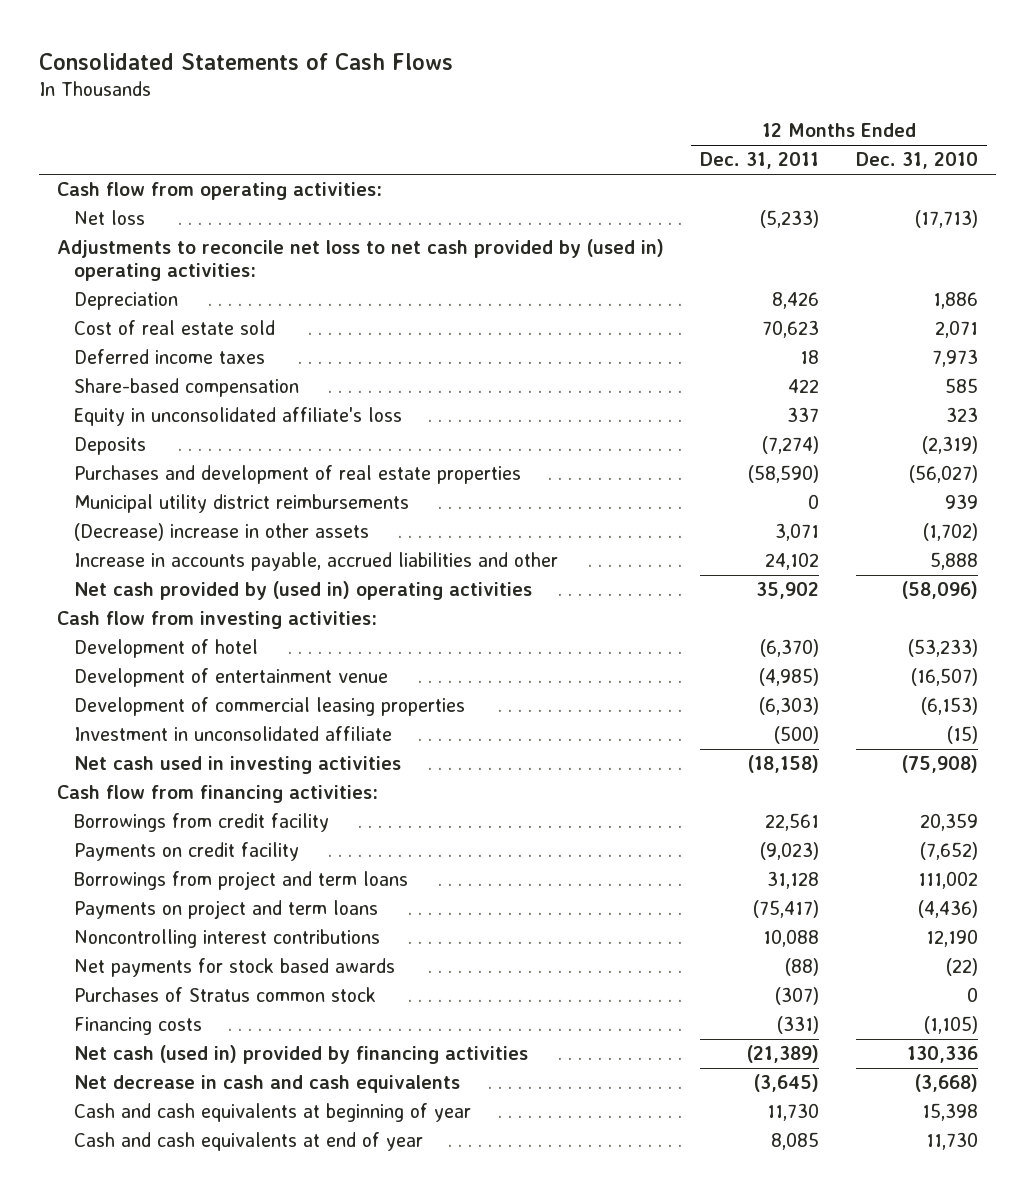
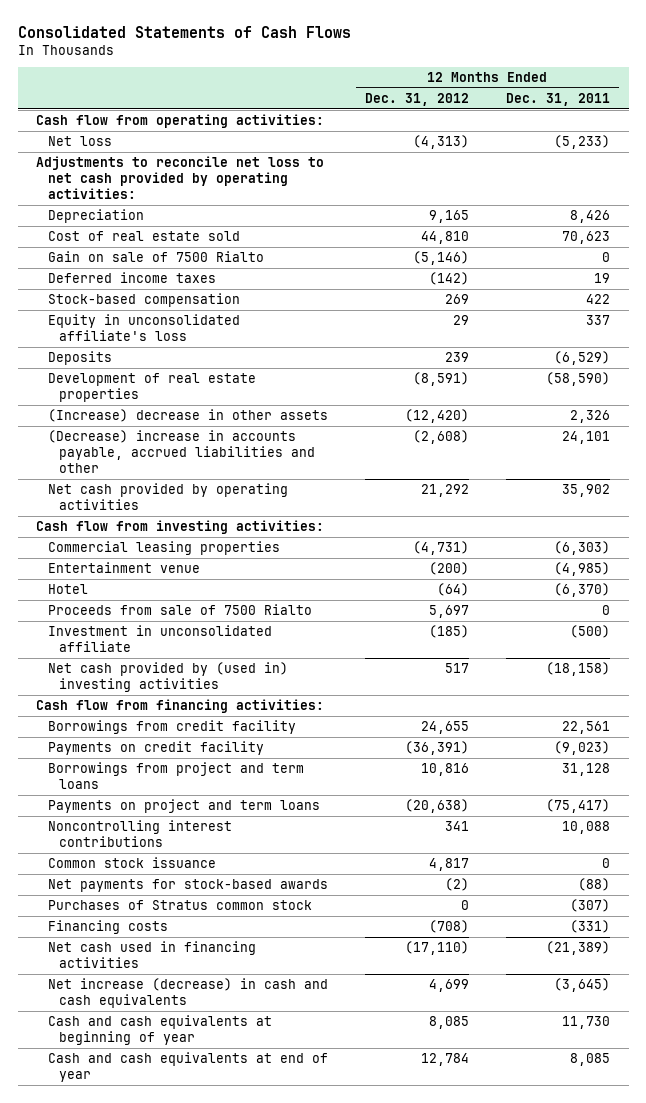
- | 12 Months Ended Dec. 31, 2011 | 12 Months Ended Dec. 31, 2010
+ | 12 Months Ended Dec. 31, 2012 | 12 Months Ended Dec. 31, 2011
- Adjustments to reconcile net loss to net cash provided by (used in) operating activities:
+ Adjustments to reconcile net loss to net cash provided by operating activities:
- Deferred income taxes | 18 | 7,973
- Share-based compensation | 422 | 585
+ Gain on sale of 7500 Rialto | (5,146) | 0
+ Deferred income taxes | (142) | 19
+ Stock-based compensation | 269 | 422
- Deposits | (7,274) | (2,319)
- Purchases and development of real estate properties | (58,590) | (56,027)
- Municipal utility district reimbursements | 0 | 939
- (Decrease) increase in other assets | 3,071 | (1,702)
- Increase in accounts payable, accrued liabilities and other | 24,102 | 5,888
- Net cash provided by (used in) operating activities | 35,902 | (58,096)
+ Deposits | 239 | (6,529)
+ Development of real estate properties | (8,591) | (58,590)
+ (Increase) decrease in other assets | (12,420) | 2,326
+ (Decrease) increase in accounts payable, accrued liabilities and other | (2,608) | 24,101
+ Net cash provided by operating activities | 21,292 | 35,902
- Development of hotel | (6,370) | (53,233)
- Development of entertainment venue | (4,985) | (16,507)
- Development of commercial leasing properties | (6,303) | (6,153)
+ Commercial leasing properties | (4,731) | (6,303)
+ Entertainment venue | (200) | (4,985)
+ Hotel | (64) | (6,370)
+ Proceeds from sale of 7500 Rialto | 5,697 | 0
- Net cash used in investing activities | (18,158) | (75,908)
+ Net cash provided by (used in) investing activities | 517 | (18,158)
- Net payments for stock based awards | (88) | (22)
+ Common stock issuance | 4,817 | 0
+ Net payments for stock-based awards | (2) | (88)
- Net cash (used in) provided by financing activities | (21,389) | 130,336
- Net decrease in cash and cash equivalents | (3,645) | (3,668)
+ Net cash used in financing activities | (17,110) | (21,389)
+ Net increase (decrease) in cash and cash equivalents | 4,699 | (3,645)

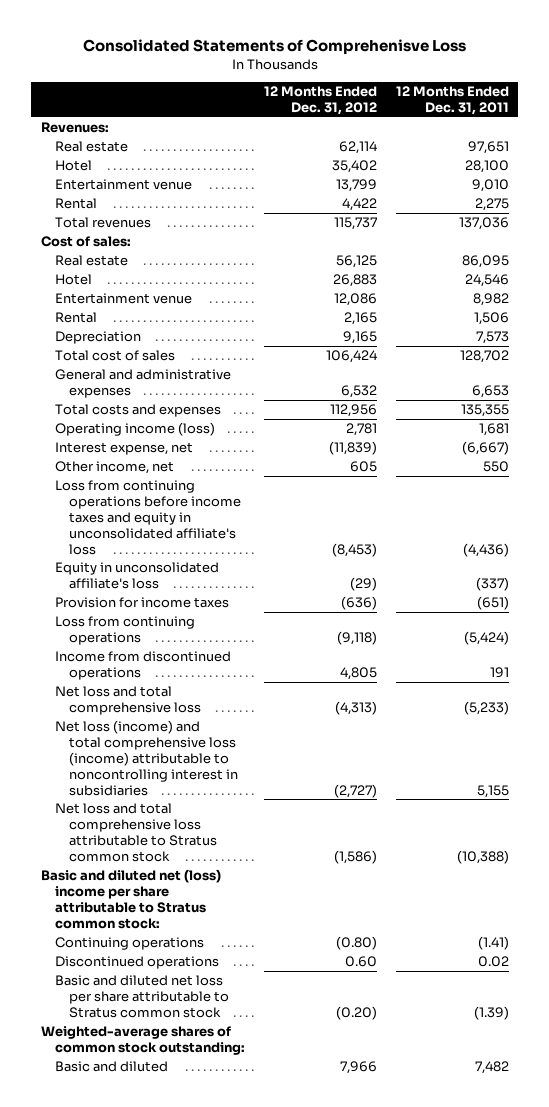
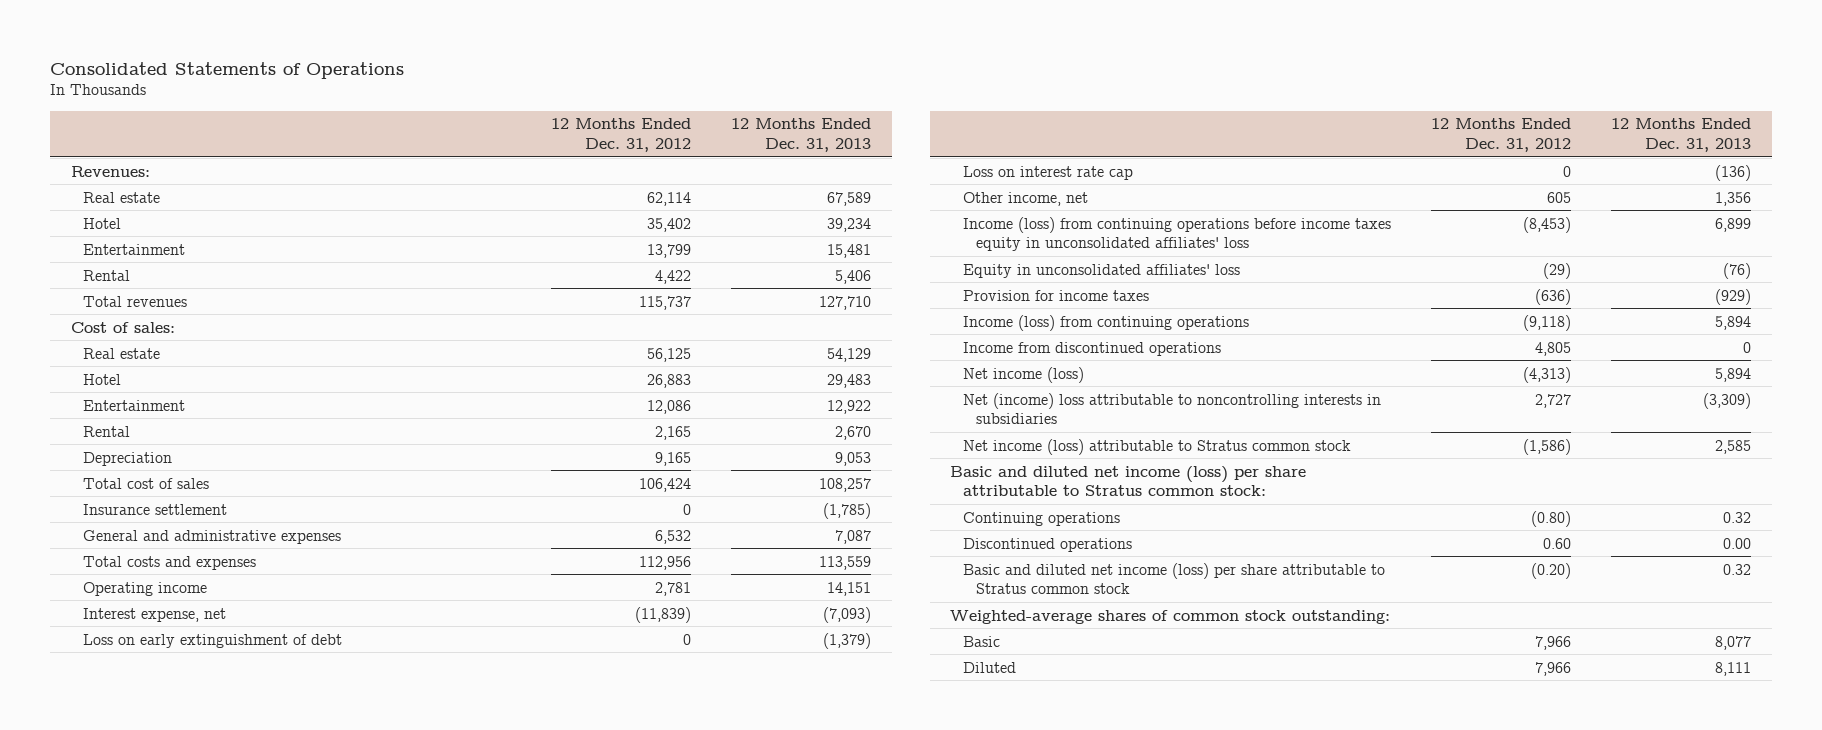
- Consolidated Statements of Comprehenisve Loss
+ Consolidated Statements of Operations
- | 12 Months Ended Dec. 31, 2012 | 12 Months Ended Dec. 31, 2011
+ | 12 Months Ended Dec. 31, 2012 | 12 Months Ended Dec. 31, 2013
- Entertainment venue | 13,799 | 9,010
+ Entertainment | 13,799 | 15,481
- Entertainment venue | 12,086 | 8,982
+ Entertainment | 12,086 | 12,922
+ Insurance settlement | 0 | (1,785)
- Operating income (loss) | 2,781 | 1,681
+ Operating income | 2,781 | 14,151
+ Loss on early extinguishment of debt | 0 | (1,379)
+ Loss on interest rate cap | 0 | (136)
- Loss from continuing operations before income taxes and equity in unconsolidated affiliate's loss | (8,453) | (4,436)
- Equity in unconsolidated affiliate's loss | (29) | (337)
+ Income (loss) from continuing operations before income taxes equity in unconsolidated affiliates' loss | (8,453) | 6,899
+ Equity in unconsolidated affiliates' loss | (29) | (76)
- Loss from continuing operations | (9,118) | (5,424)
+ Income (loss) from continuing operations | (9,118) | 5,894
- Net loss and total comprehensive loss | (4,313) | (5,233)
- Net loss (income) and total comprehensive loss (income) attributable to noncontrolling interest in subsidiaries | (2,727) | 5,155
- Net loss and total comprehensive loss attributable to Stratus common stock | (1,586) | (10,388)
- Basic and diluted net (loss) income per share attributable to Stratus common stock:
+ Net income (loss) | (4,313) | 5,894
+ Net (income) loss attributable to noncontrolling interests in subsidiaries | 2,727 | (3,309)
+ Net income (loss) attributable to Stratus common stock | (1,586) | 2,585
+ Basic and diluted net income (loss) per share attributable to Stratus common stock:
- Basic and diluted net loss per share attributable to Stratus common stock | (0.20) | (1.39)
+ Basic and diluted net income (loss) per share attributable to Stratus common stock | (0.20) | 0.32
- Basic and diluted | 7,966 | 7,482
+ Basic | 7,966 | 8,077
+ Diluted | 7,966 | 8,111

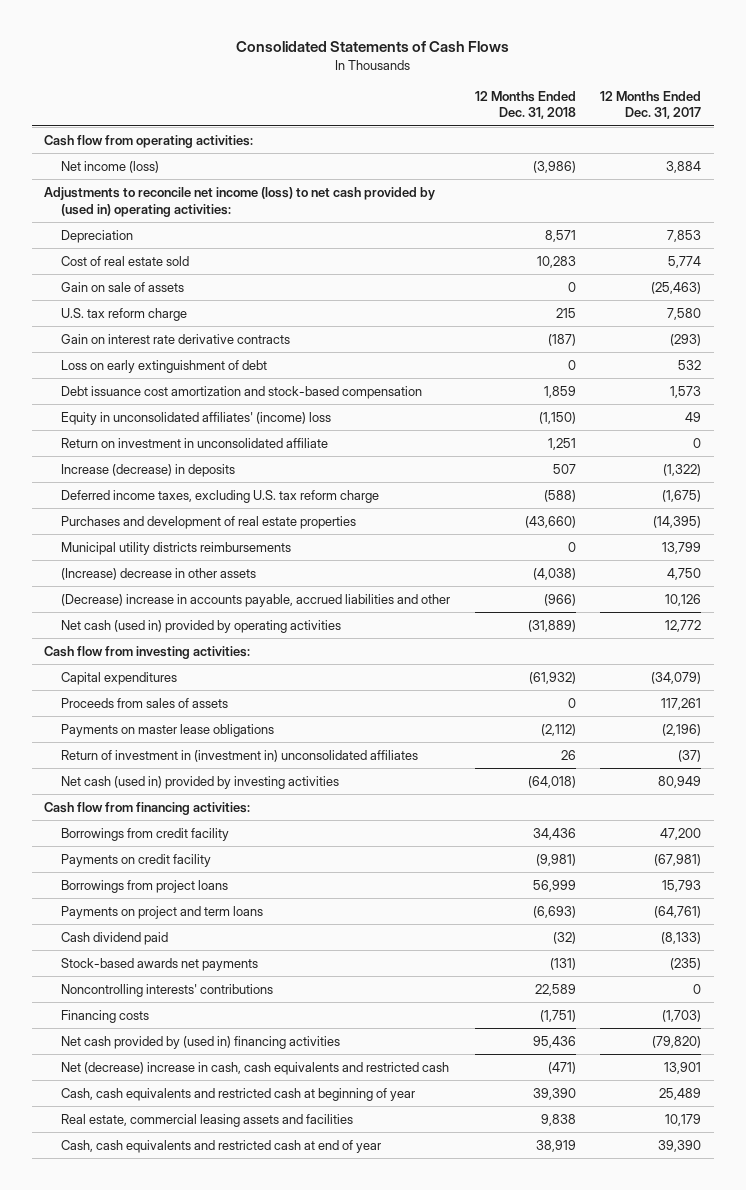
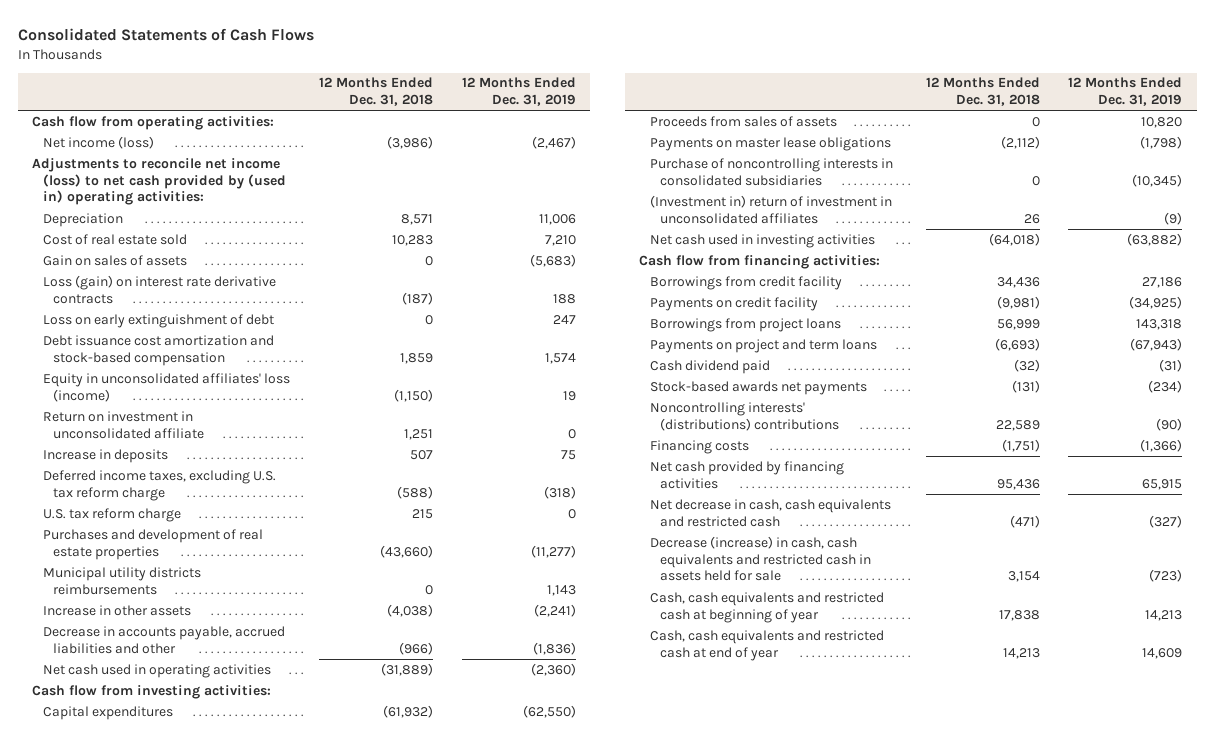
- | 12 Months Ended Dec. 31, 2018 | 12 Months Ended Dec. 31, 2017
+ | 12 Months Ended Dec. 31, 2018 | 12 Months Ended Dec. 31, 2019
- Gain on sale of assets | 0 | (25,463)
- Gain on interest rate derivative contracts | (187) | (293)
+ Gain on sales of assets | 0 | (5,683)
+ Loss (gain) on interest rate derivative contracts | (187) | 188
- Equity in unconsolidated affiliates' (income) loss | (1,150) | 49
+ Equity in unconsolidated affiliates' loss (income) | (1,150) | 19
- Increase (decrease) in deposits | 507 | (1,322)
+ Increase in deposits | 507 | 75
moved down: U.S. tax reform charge | 215 | 0
- (Increase) decrease in other assets | (4,038) | 4,750
- (Decrease) increase in accounts payable, accrued liabilities and other | (966) | 10,126
- Net cash (used in) provided by operating activities | (31,889) | 12,772
+ Increase in other assets | (4,038) | (2,241)
+ Decrease in accounts payable, accrued liabilities and other | (966) | (1,836)
+ Net cash used in operating activities | (31,889) | (2,360)
- Return of investment in (investment in) unconsolidated affiliates | 26 | (37)
- Net cash (used in) provided by investing activities | (64,018) | 80,949
+ Purchase of noncontrolling interests in consolidated subsidiaries | 0 | (10,345)
+ (Investment in) return of investment in unconsolidated affiliates | 26 | (9)
+ Net cash used in investing activities | (64,018) | (63,882)
- Noncontrolling interests' contributions | 22,589 | 0
+ Noncontrolling interests' (distributions) contributions | 22,589 | (90)
- Net cash provided by (used in) financing activities | 95,436 | (79,820)
- Net (decrease) increase in cash, cash equivalents and restricted cash | (471) | 13,901
- Cash, cash equivalents and restricted cash at beginning of year | 39,390 | 25,489
- Real estate, commercial leasing assets and facilities | 9,838 | 10,179
- Cash, cash equivalents and restricted cash at end of year | 38,919 | 39,390
+ Net cash provided by financing activities | 95,436 | 65,915
+ Net decrease in cash, cash equivalents and restricted cash | (471) | (327)
+ Decrease (increase) in cash, cash equivalents and restricted cash in assets held for sale | 3,154 | (723)
+ Cash, cash equivalents and restricted cash at beginning of year | 17,838 | 14,213
+ Cash, cash equivalents and restricted cash at end of year | 14,213 | 14,609

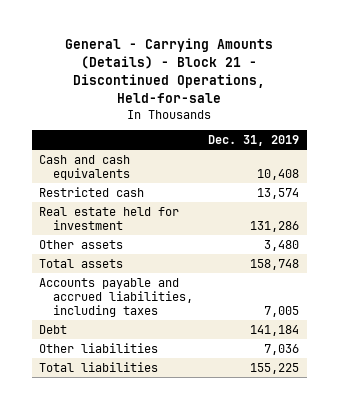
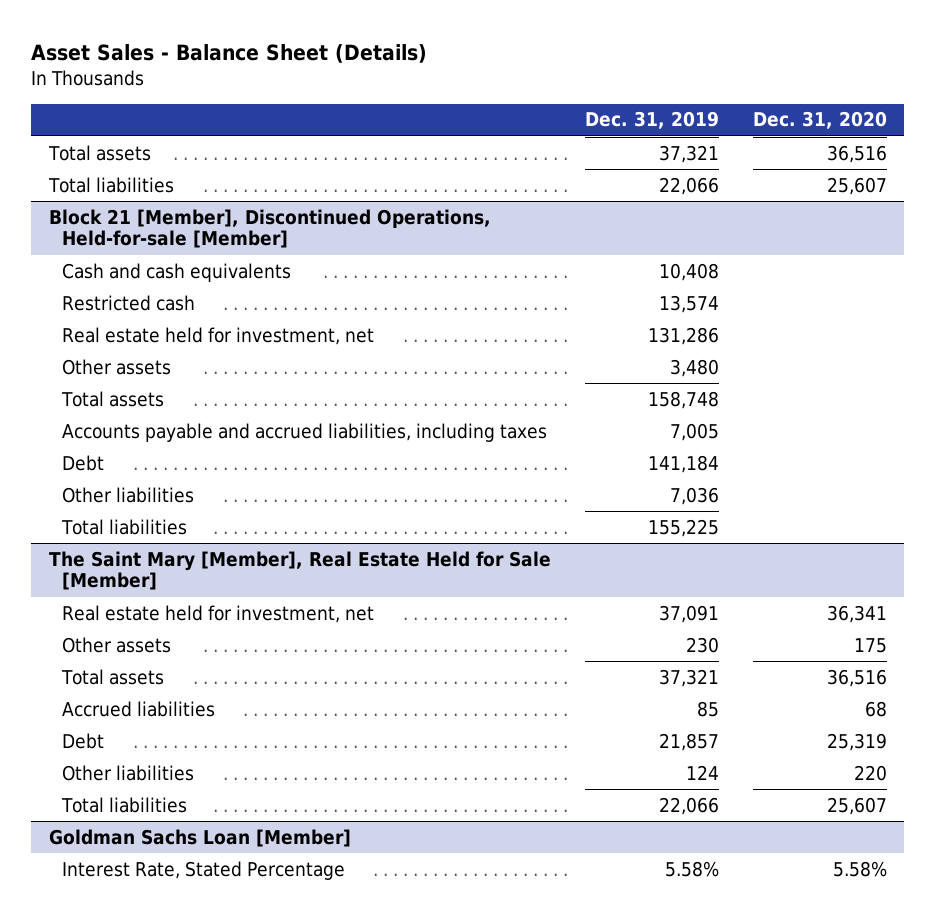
- General - Carrying Amounts (Details) - Block 21 - Discontinued Operations, Held-for-sale
+ Asset Sales - Balance Sheet (Details)
- | Dec. 31, 2019
+ | Dec. 31, 2019 | Dec. 31, 2020
+ Total assets | 37,321 | 36,516
+ Total liabilities | 22,066 | 25,607
+ Block 21 [Member], Discontinued Operations, Held-for-sale [Member]
- Real estate held for investment | 131,286
+ Real estate held for investment, net | 131,286 |
+ The Saint Mary [Member], Real Estate Held for Sale [Member]
+ Real estate held for investment, net | 37,091 | 36,341
+ Other assets | 230 | 175
+ Total assets | 37,321 | 36,516
+ Accrued liabilities | 85 | 68
+ Debt | 21,857 | 25,319
+ Other liabilities | 124 | 220
+ Total liabilities | 22,066 | 25,607
+ Goldman Sachs Loan [Member]
+ Interest Rate, Stated Percentage | 5.58% | 5.58%

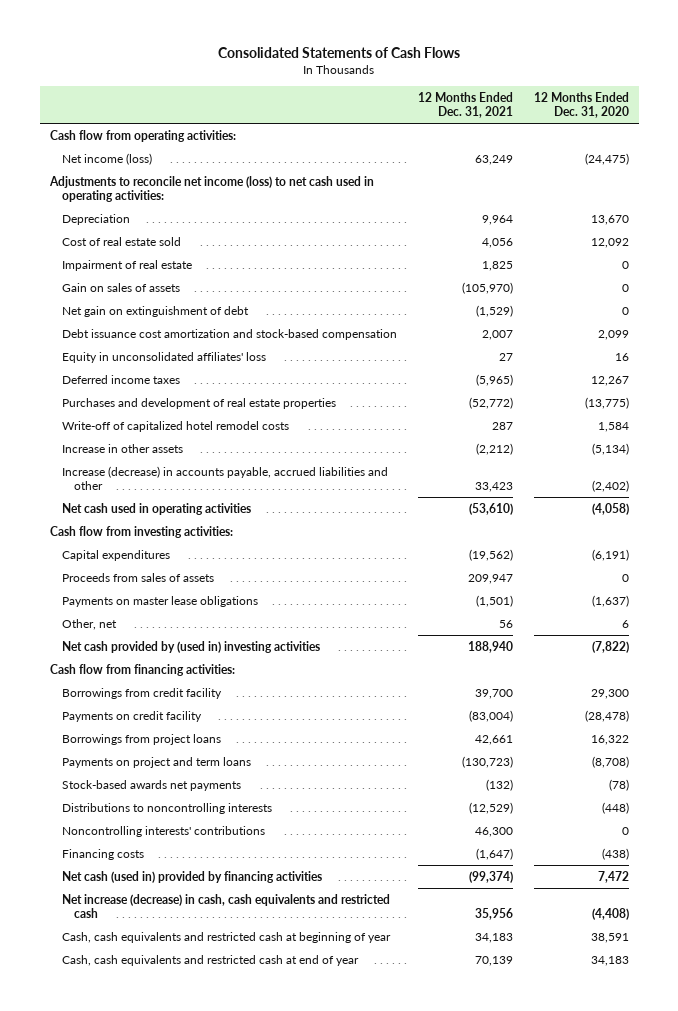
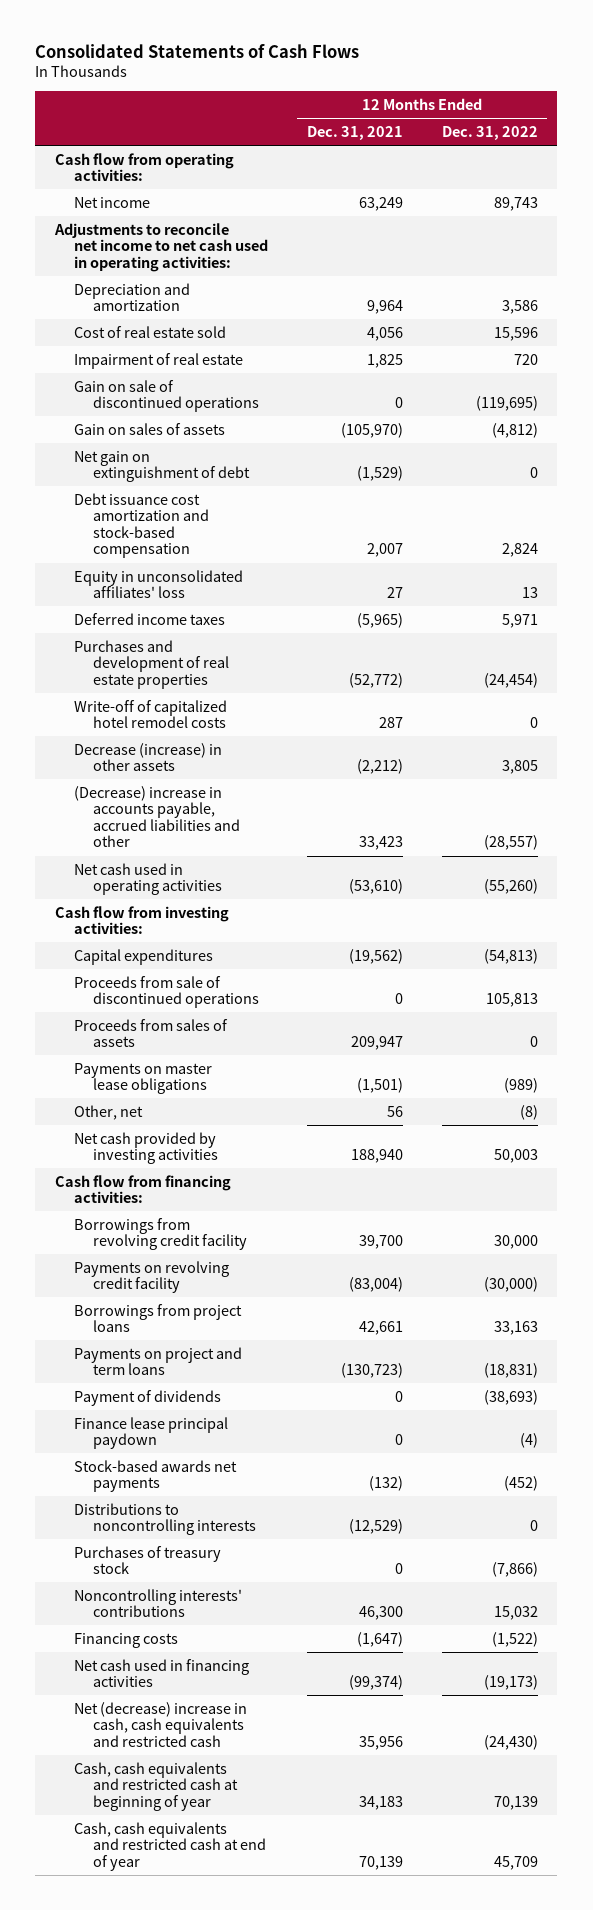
- | 12 Months Ended Dec. 31, 2021 | 12 Months Ended Dec. 31, 2020
+ | 12 Months Ended Dec. 31, 2021 | 12 Months Ended Dec. 31, 2022
- Net income (loss) | 63,249 | (24,475)
- Adjustments to reconcile net income (loss) to net cash used in operating activities:
- Depreciation | 9,964 | 13,670
+ Net income | 63,249 | 89,743
+ Adjustments to reconcile net income to net cash used in operating activities:
+ Depreciation and amortization | 9,964 | 3,586
+ Gain on sale of discontinued operations | 0 | (119,695)
- Increase in other assets | (2,212) | (5,134)
- Increase (decrease) in accounts payable, accrued liabilities and other | 33,423 | (2,402)
+ Decrease (increase) in other assets | (2,212) | 3,805
+ (Decrease) increase in accounts payable, accrued liabilities and other | 33,423 | (28,557)
+ Proceeds from sale of discontinued operations | 0 | 105,813
- Net cash provided by (used in) investing activities | 188,940 | (7,822)
+ Net cash provided by investing activities | 188,940 | 50,003
- Borrowings from credit facility | 39,700 | 29,300
- Payments on credit facility | (83,004) | (28,478)
+ Borrowings from revolving credit facility | 39,700 | 30,000
+ Payments on revolving credit facility | (83,004) | (30,000)
+ Payment of dividends | 0 | (38,693)
+ Finance lease principal paydown | 0 | (4)
+ Purchases of treasury stock | 0 | (7,866)
- Net cash (used in) provided by financing activities | (99,374) | 7,472
- Net increase (decrease) in cash, cash equivalents and restricted cash | 35,956 | (4,408)
+ Net cash used in financing activities | (99,374) | (19,173)
+ Net (decrease) increase in cash, cash equivalents and restricted cash | 35,956 | (24,430)

